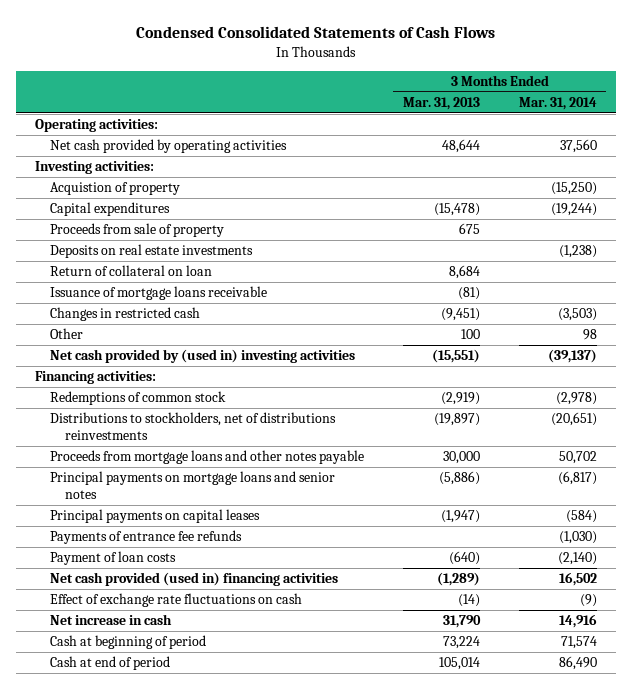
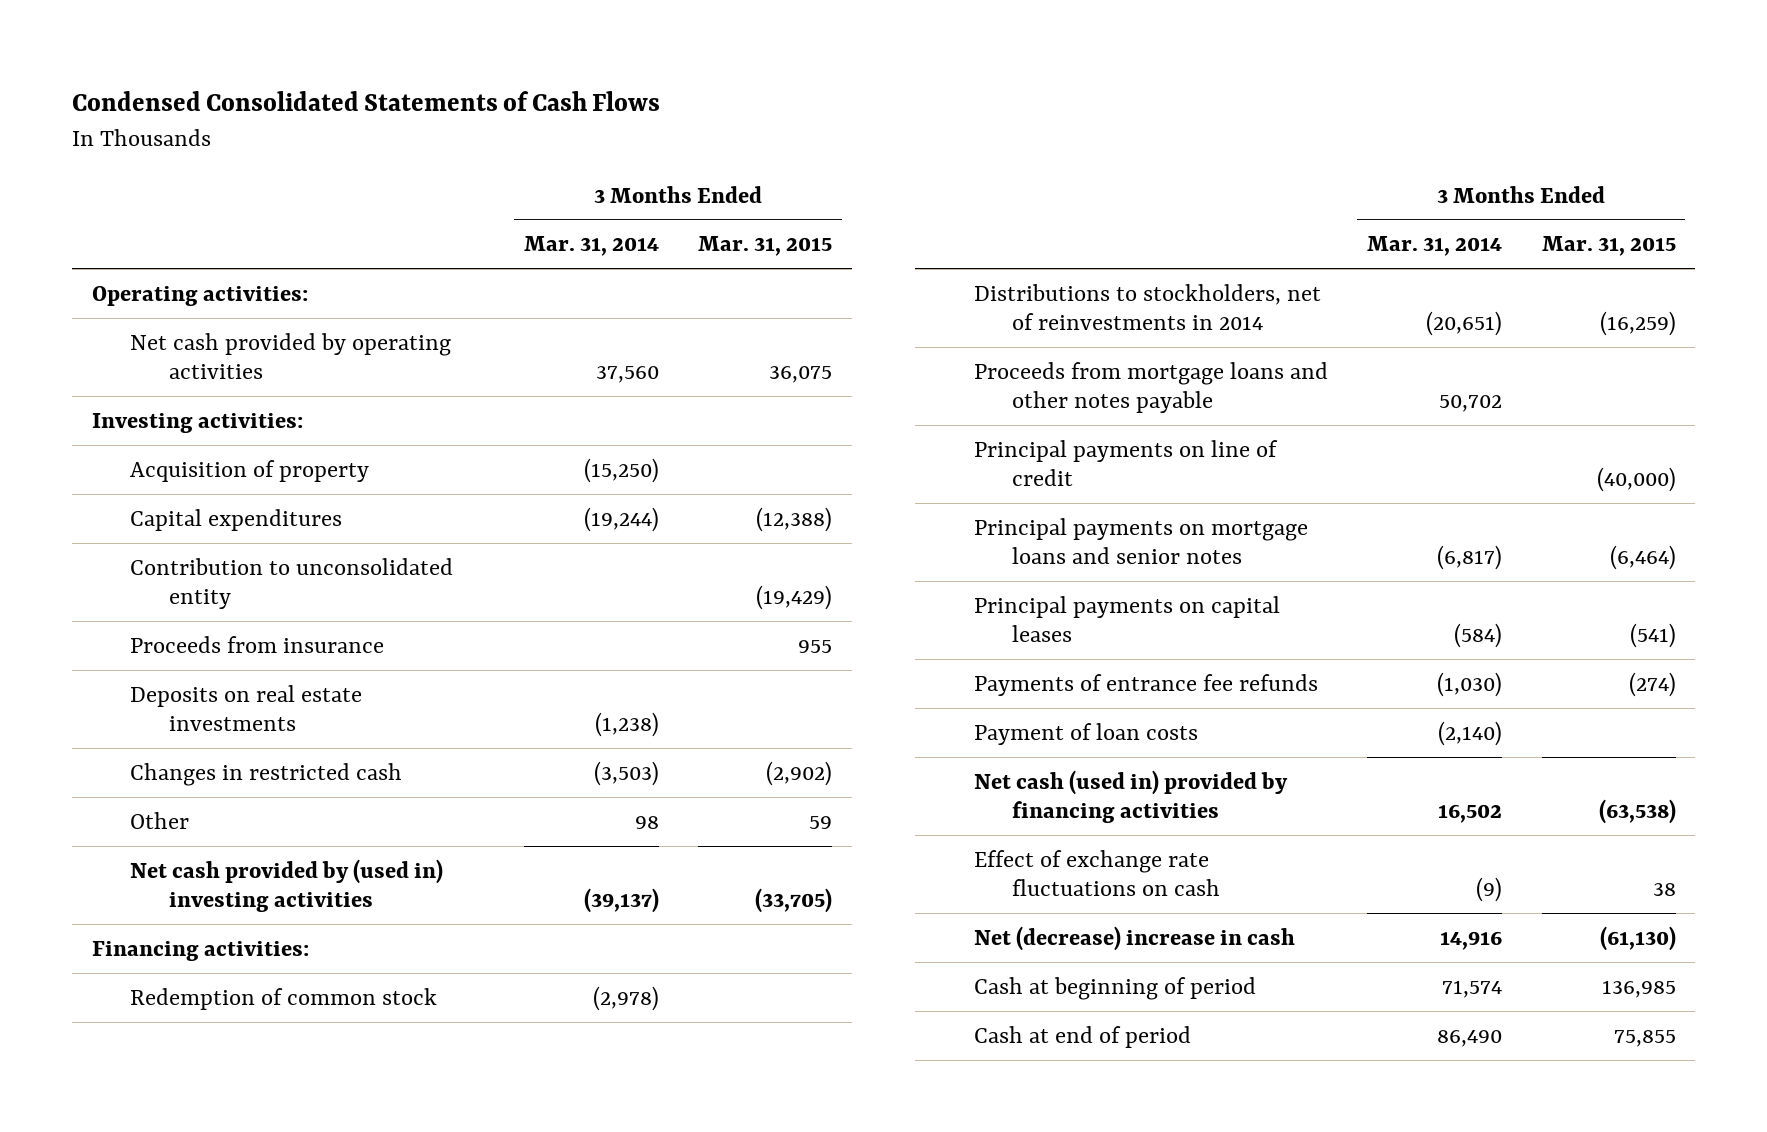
- | 3 Months Ended Mar. 31, 2013 | 3 Months Ended Mar. 31, 2014
+ | 3 Months Ended Mar. 31, 2014 | 3 Months Ended Mar. 31, 2015
- Acquistion of property | | (15,250)
+ Acquisition of property | (15,250) |
- Proceeds from sale of property | 675 |
+ Contribution to unconsolidated entity | | (19,429)
+ Proceeds from insurance | | 955
- Return of collateral on loan | 8,684 |
- Issuance of mortgage loans receivable | (81) |
- Redemptions of common stock | (2,919) | (2,978)
- Distributions to stockholders, net of distributions reinvestments | (19,897) | (20,651)
+ Redemption of common stock | (2,978) |
+ Distributions to stockholders, net of reinvestments in 2014 | (20,651) | (16,259)
+ Principal payments on line of credit | | (40,000)
- Net cash provided (used in) financing activities | (1,289) | 16,502
+ Net cash (used in) provided by financing activities | 16,502 | (63,538)
- Net increase in cash | 31,790 | 14,916
+ Net (decrease) increase in cash | 14,916 | (61,130)

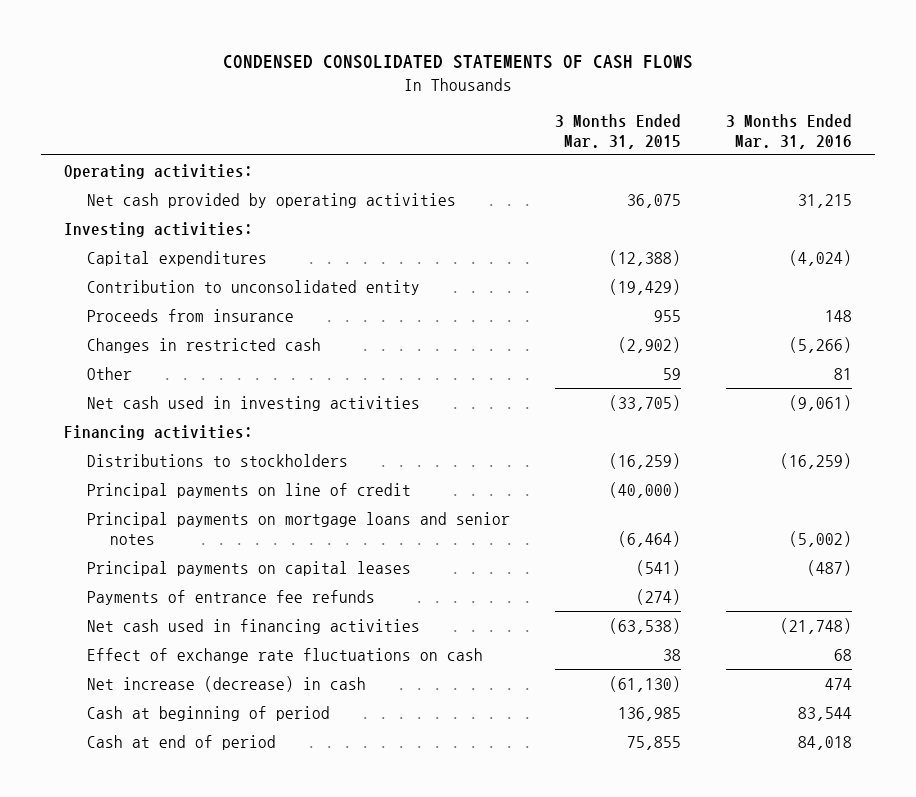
- Condensed Consolidated Statements of Cash Flows
+ CONDENSED CONSOLIDATED STATEMENTS OF CASH FLOWS
- | 3 Months Ended Mar. 31, 2014 | 3 Months Ended Mar. 31, 2015
+ | 3 Months Ended Mar. 31, 2015 | 3 Months Ended Mar. 31, 2016
- Acquisition of property | (15,250) |
- Deposits on real estate investments | (1,238) |
- Net cash provided by (used in) investing activities | (39,137) | (33,705)
+ Net cash used in investing activities | (33,705) | (9,061)
- Redemption of common stock | (2,978) |
- Distributions to stockholders, net of reinvestments in 2014 | (20,651) | (16,259)
- Proceeds from mortgage loans and other notes payable | 50,702 |
+ Distributions to stockholders | (16,259) | (16,259)
- Payment of loan costs | (2,140) |
- Net cash (used in) provided by financing activities | 16,502 | (63,538)
+ Net cash used in financing activities | (63,538) | (21,748)
- Net (decrease) increase in cash | 14,916 | (61,130)
+ Net increase (decrease) in cash | (61,130) | 474

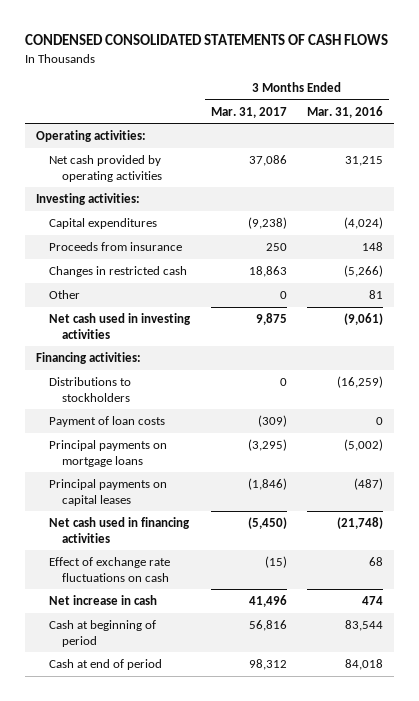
- | 3 Months Ended Mar. 31, 2015 | 3 Months Ended Mar. 31, 2016
+ | 3 Months Ended Mar. 31, 2017 | 3 Months Ended Mar. 31, 2016
- Contribution to unconsolidated entity | (19,429) |
- Principal payments on line of credit | (40,000) |
- Principal payments on mortgage loans and senior notes | (6,464) | (5,002)
+ Payment of loan costs | (309) | 0
+ Principal payments on mortgage loans | (3,295) | (5,002)
- Payments of entrance fee refunds | (274) |
- Net increase (decrease) in cash | (61,130) | 474
+ Net increase in cash | 41,496 | 474

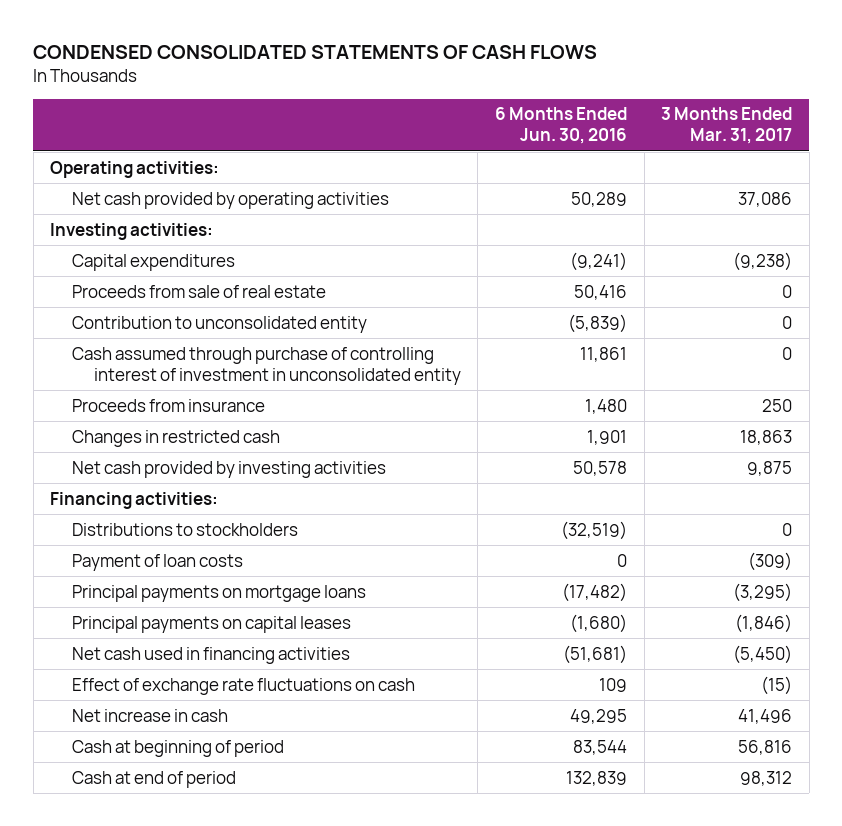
- | 3 Months Ended Mar. 31, 2017 | 3 Months Ended Mar. 31, 2016
+ | 6 Months Ended Jun. 30, 2016 | 3 Months Ended Mar. 31, 2017
+ Proceeds from sale of real estate | 50,416 | 0
+ Contribution to unconsolidated entity | (5,839) | 0
+ Cash assumed through purchase of controlling interest of investment in unconsolidated entity | 11,861 | 0
- Other | 0 | 81
- Net cash used in investing activities | 9,875 | (9,061)
+ Net cash provided by investing activities | 50,578 | 9,875

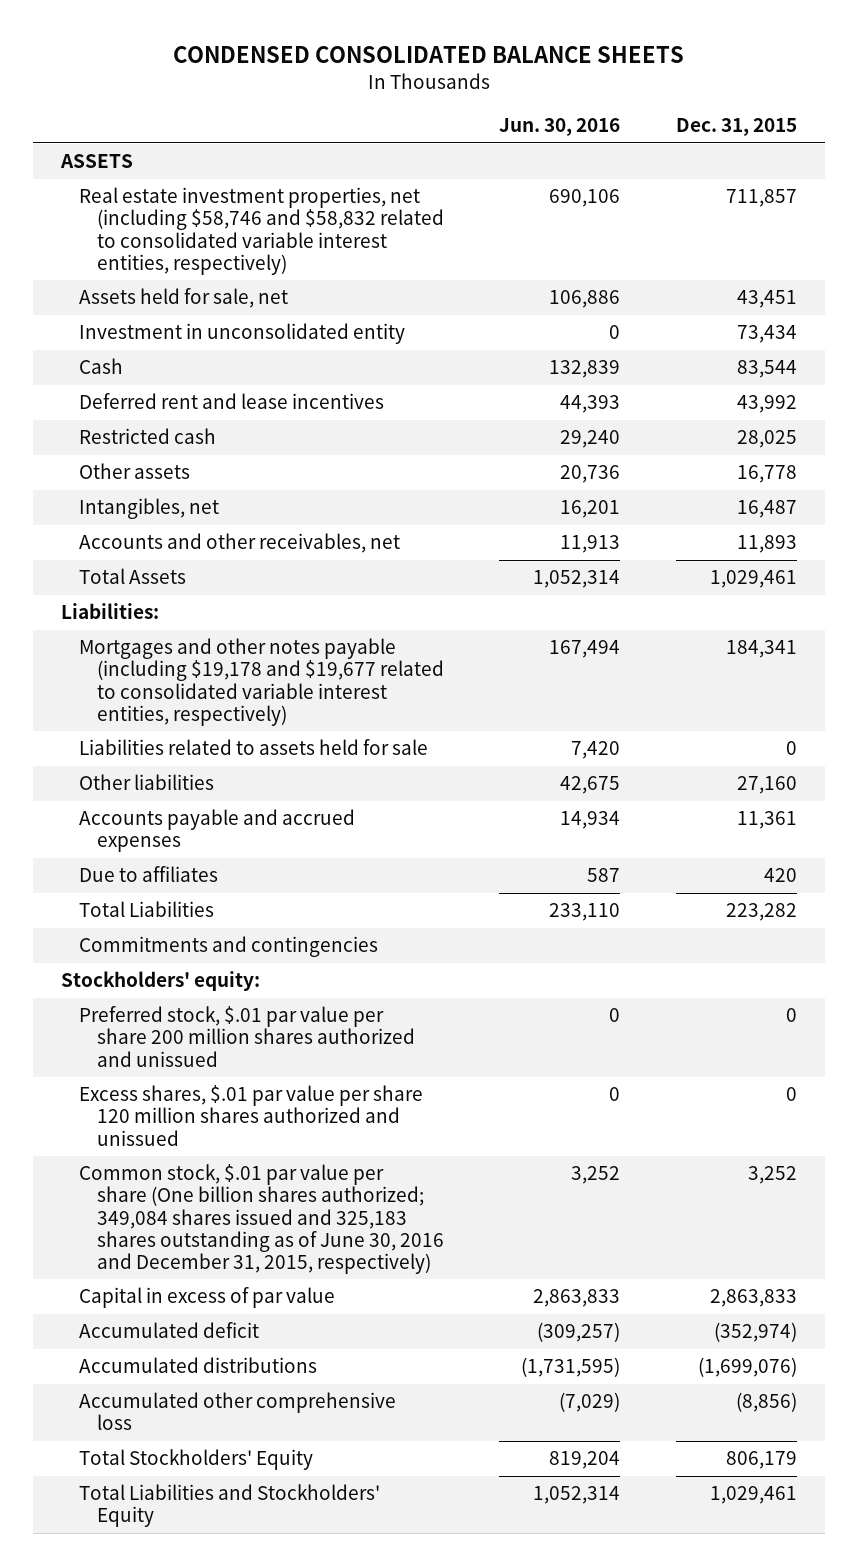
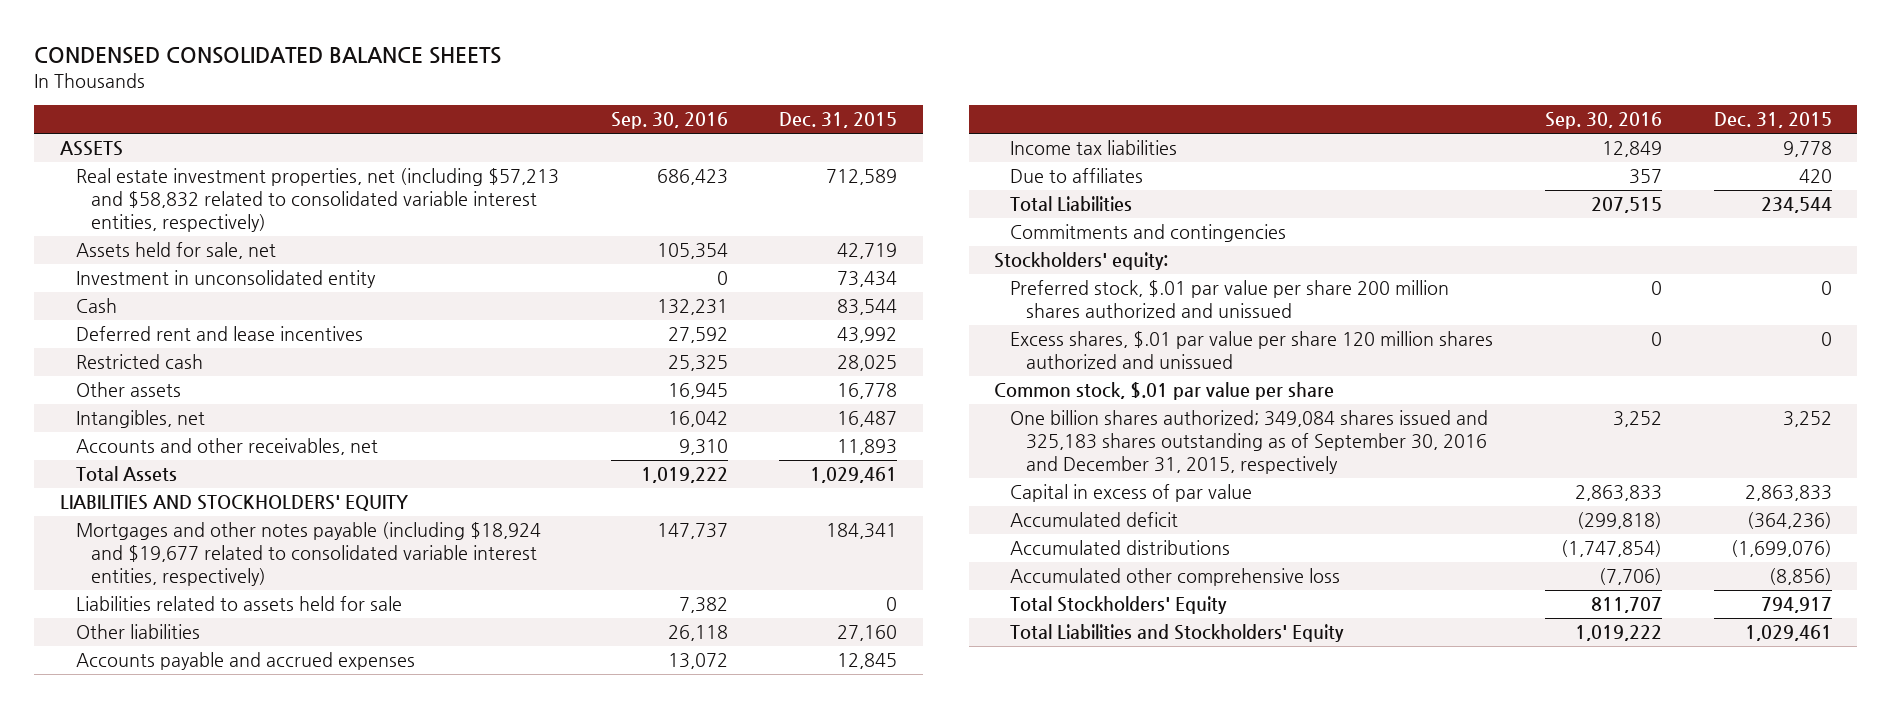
- | Jun. 30, 2016 | Dec. 31, 2015
+ | Sep. 30, 2016 | Dec. 31, 2015
- Real estate investment properties, net (including $58,746 and $58,832 related to consolidated variable interest entities, respectively) | 690,106 | 711,857
- Assets held for sale, net | 106,886 | 43,451
+ Real estate investment properties, net (including $57,213 and $58,832 related to consolidated variable interest entities, respectively) | 686,423 | 712,589
+ Assets held for sale, net | 105,354 | 42,719
- Liabilities:
- Mortgages and other notes payable (including $19,178 and $19,677 related to consolidated variable interest entities, respectively) | 167,494 | 184,341
+ LIABILITIES AND STOCKHOLDERS' EQUITY
+ Mortgages and other notes payable (including $18,924 and $19,677 related to consolidated variable interest entities, respectively) | 147,737 | 184,341
- Accounts payable and accrued expenses | 14,934 | 11,361
+ Accounts payable and accrued expenses | 13,072 | 12,845
+ Income tax liabilities | 12,849 | 9,778
- Total Liabilities | 233,110 | 223,282
+ Total Liabilities | 207,515 | 234,544
- Common stock, $.01 par value per share (One billion shares authorized; 349,084 shares issued and 325,183 shares outstanding as of June 30, 2016 and December 31, 2015, respectively) | 3,252 | 3,252
+ Common stock, $.01 par value per share
+ One billion shares authorized; 349,084 shares issued and 325,183 shares outstanding as of September 30, 2016 and December 31, 2015, respectively | 3,252 | 3,252
- Accumulated deficit | (309,257) | (352,974)
+ Accumulated deficit | (299,818) | (364,236)
- Total Stockholders' Equity | 819,204 | 806,179
+ Total Stockholders' Equity | 811,707 | 794,917

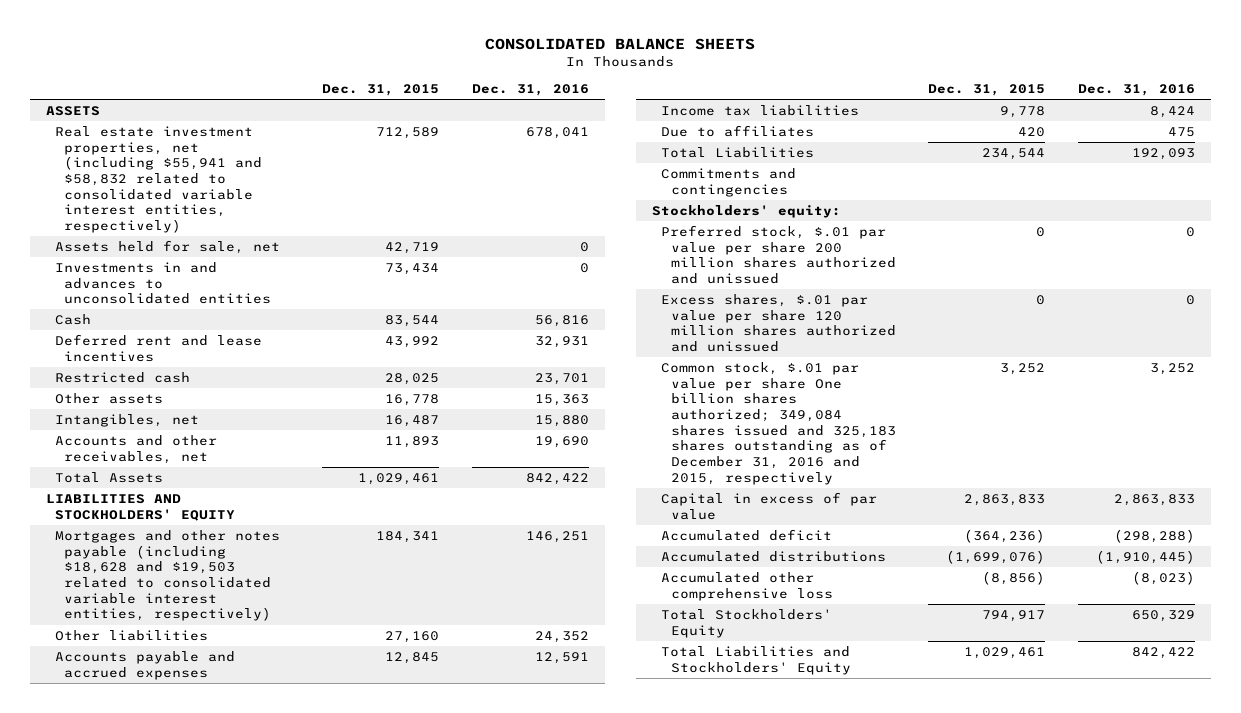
- CONDENSED CONSOLIDATED BALANCE SHEETS
+ CONSOLIDATED BALANCE SHEETS
- | Sep. 30, 2016 | Dec. 31, 2015
+ | Dec. 31, 2015 | Dec. 31, 2016
- Real estate investment properties, net (including $57,213 and $58,832 related to consolidated variable interest entities, respectively) | 686,423 | 712,589
+ Real estate investment properties, net (including $55,941 and $58,832 related to consolidated variable interest entities, respectively) | 712,589 | 678,041
- Investment in unconsolidated entity | 0 | 73,434
+ Investments in and advances to unconsolidated entities | 73,434 | 0
- Mortgages and other notes payable (including $18,924 and $19,677 related to consolidated variable interest entities, respectively) | 147,737 | 184,341
- Liabilities related to assets held for sale | 7,382 | 0
+ Mortgages and other notes payable (including $18,628 and $19,503 related to consolidated variable interest entities, respectively) | 184,341 | 146,251
- Common stock, $.01 par value per share
- One billion shares authorized; 349,084 shares issued and 325,183 shares outstanding as of September 30, 2016 and December 31, 2015, respectively | 3,252 | 3,252
+ Common stock, $.01 par value per share One billion shares authorized; 349,084 shares issued and 325,183 shares outstanding as of December 31, 2016 and 2015, respectively | 3,252 | 3,252

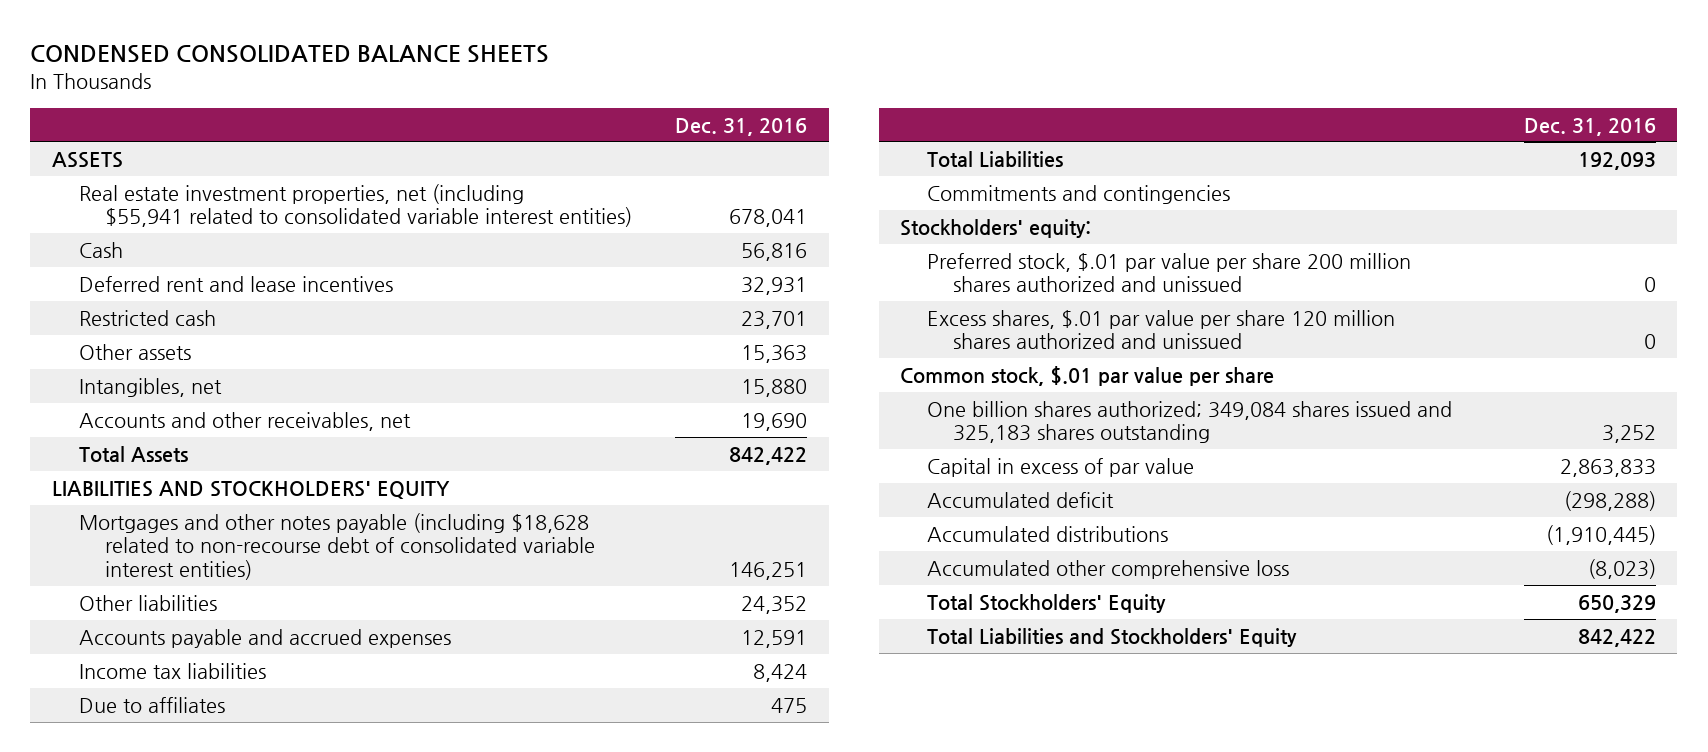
- CONSOLIDATED BALANCE SHEETS
+ CONDENSED CONSOLIDATED BALANCE SHEETS
- | Dec. 31, 2015 | Dec. 31, 2016
+ | Dec. 31, 2016
- Real estate investment properties, net (including $55,941 and $58,832 related to consolidated variable interest entities, respectively) | 712,589 | 678,041
- Assets held for sale, net | 42,719 | 0
- Investments in and advances to unconsolidated entities | 73,434 | 0
+ Real estate investment properties, net (including $55,941 related to consolidated variable interest entities) | 678,041
- Mortgages and other notes payable (including $18,628 and $19,503 related to consolidated variable interest entities, respectively) | 184,341 | 146,251
+ Mortgages and other notes payable (including $18,628 related to non-recourse debt of consolidated variable interest entities) | 146,251
- Common stock, $.01 par value per share One billion shares authorized; 349,084 shares issued and 325,183 shares outstanding as of December 31, 2016 and 2015, respectively | 3,252 | 3,252
+ Common stock, $.01 par value per share
+ One billion shares authorized; 349,084 shares issued and 325,183 shares outstanding | 3,252

